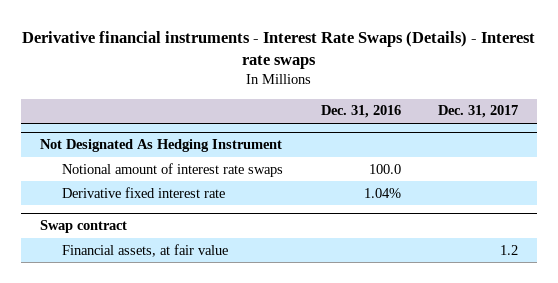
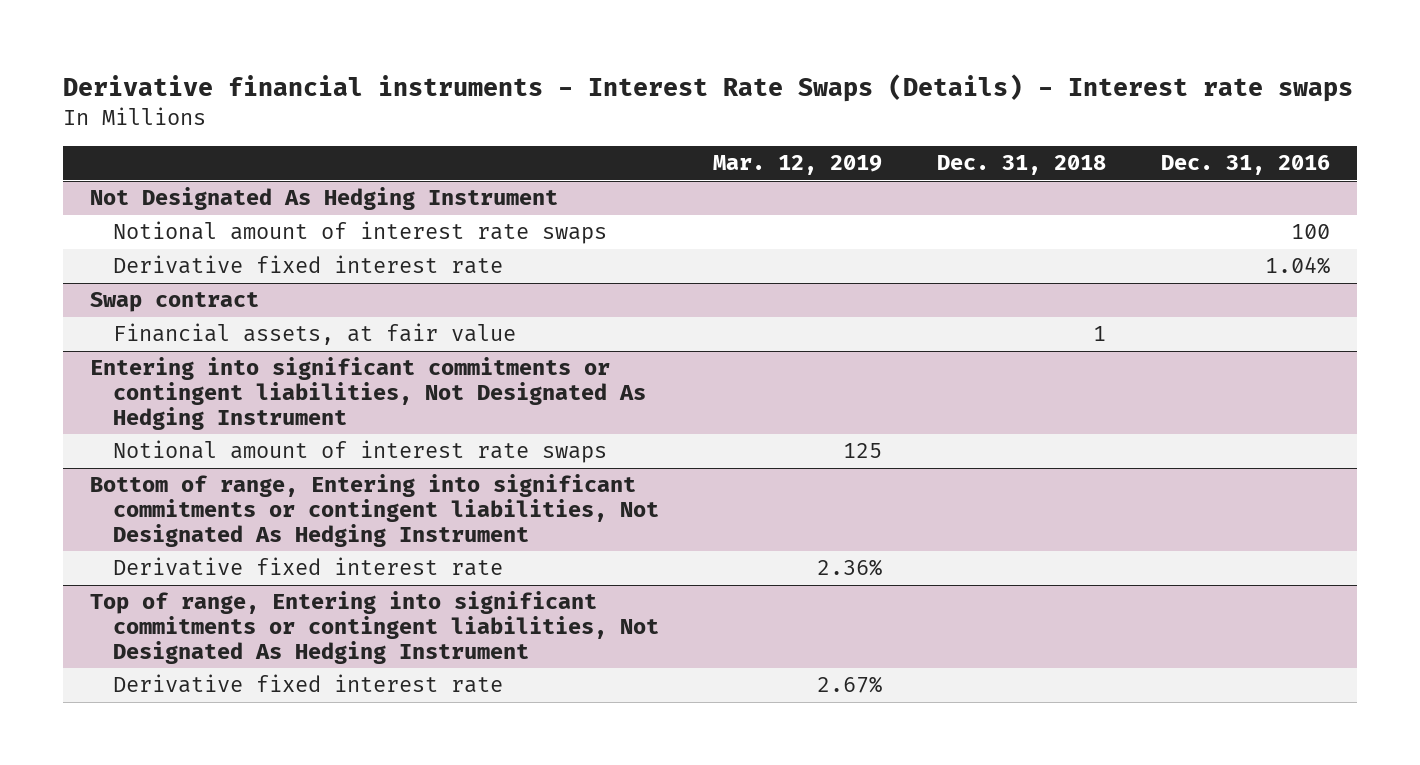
- | Dec. 31, 2016 | Dec. 31, 2017
+ | Mar. 12, 2019 | Dec. 31, 2018 | Dec. 31, 2016
@ Not Designated As Hedging Instrument
- Notional amount of interest rate swaps | 100.0 |
+ Notional amount of interest rate swaps | | | 100
+ Entering into significant commitments or contingent liabilities, Not Designated As Hedging Instrument
+ Notional amount of interest rate swaps | 125 | |
+ Bottom of range, Entering into significant commitments or contingent liabilities, Not Designated As Hedging Instrument
+ Derivative fixed interest rate | 2.36% | |
+ Top of range, Entering into significant commitments or contingent liabilities, Not Designated As Hedging Instrument
+ Derivative fixed interest rate | 2.67% | |

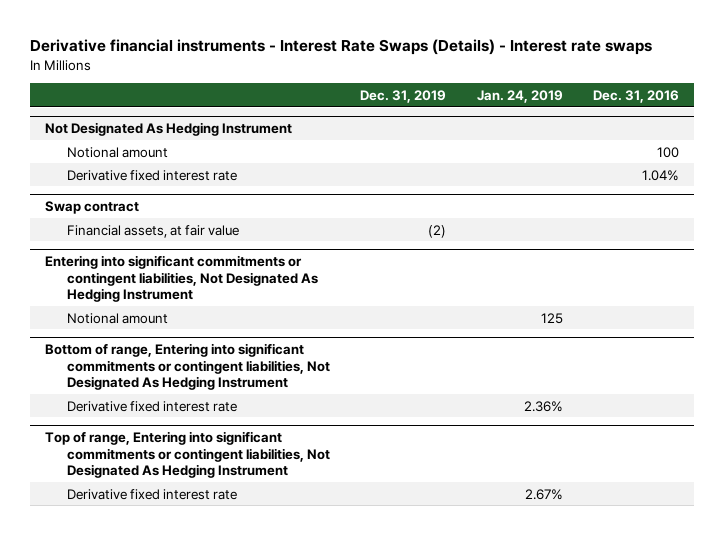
- | Mar. 12, 2019 | Dec. 31, 2018 | Dec. 31, 2016
+ | Dec. 31, 2019 | Jan. 24, 2019 | Dec. 31, 2016
@ Not Designated As Hedging Instrument
- Notional amount of interest rate swaps | | | 100
+ Notional amount | | | 100
@ Entering into significant commitments or contingent liabilities, Not Designated As Hedging Instrument
- Notional amount of interest rate swaps | 125 | |
+ Notional amount | | 125 |

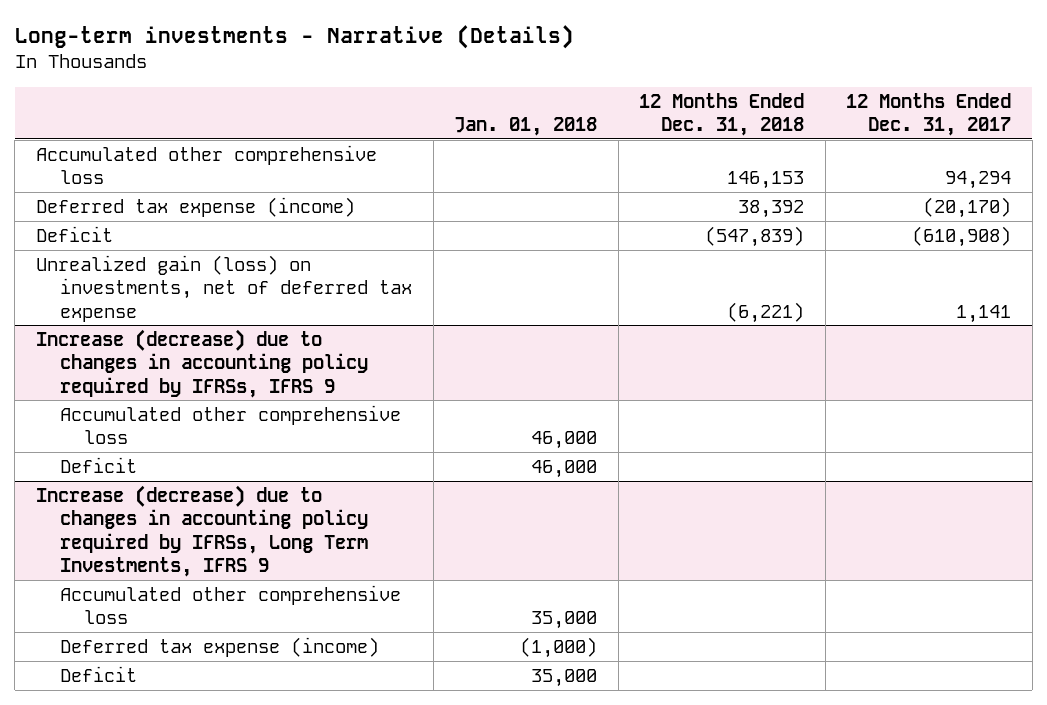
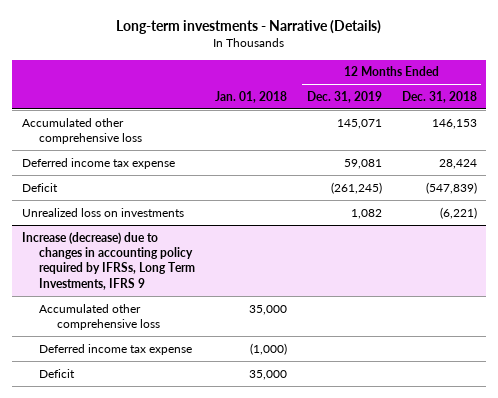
- | Jan. 01, 2018 | 12 Months Ended Dec. 31, 2018 | 12 Months Ended Dec. 31, 2017
+ | Jan. 01, 2018 | 12 Months Ended Dec. 31, 2019 | 12 Months Ended Dec. 31, 2018
- Deferred tax expense (income) | | 38,392 | (20,170)
+ Deferred income tax expense | | 59,081 | 28,424
- Unrealized gain (loss) on investments, net of deferred tax expense | | (6,221) | 1,141
- Increase (decrease) due to changes in accounting policy required by IFRSs, IFRS 9
- Accumulated other comprehensive loss | 46,000 | |
- Deficit | 46,000 | |
+ Unrealized loss on investments | | 1,082 | (6,221)
@ Increase (decrease) due to changes in accounting policy required by IFRSs, Long Term Investments, IFRS 9
- Deferred tax expense (income) | (1,000) | |
+ Deferred income tax expense | (1,000) | |

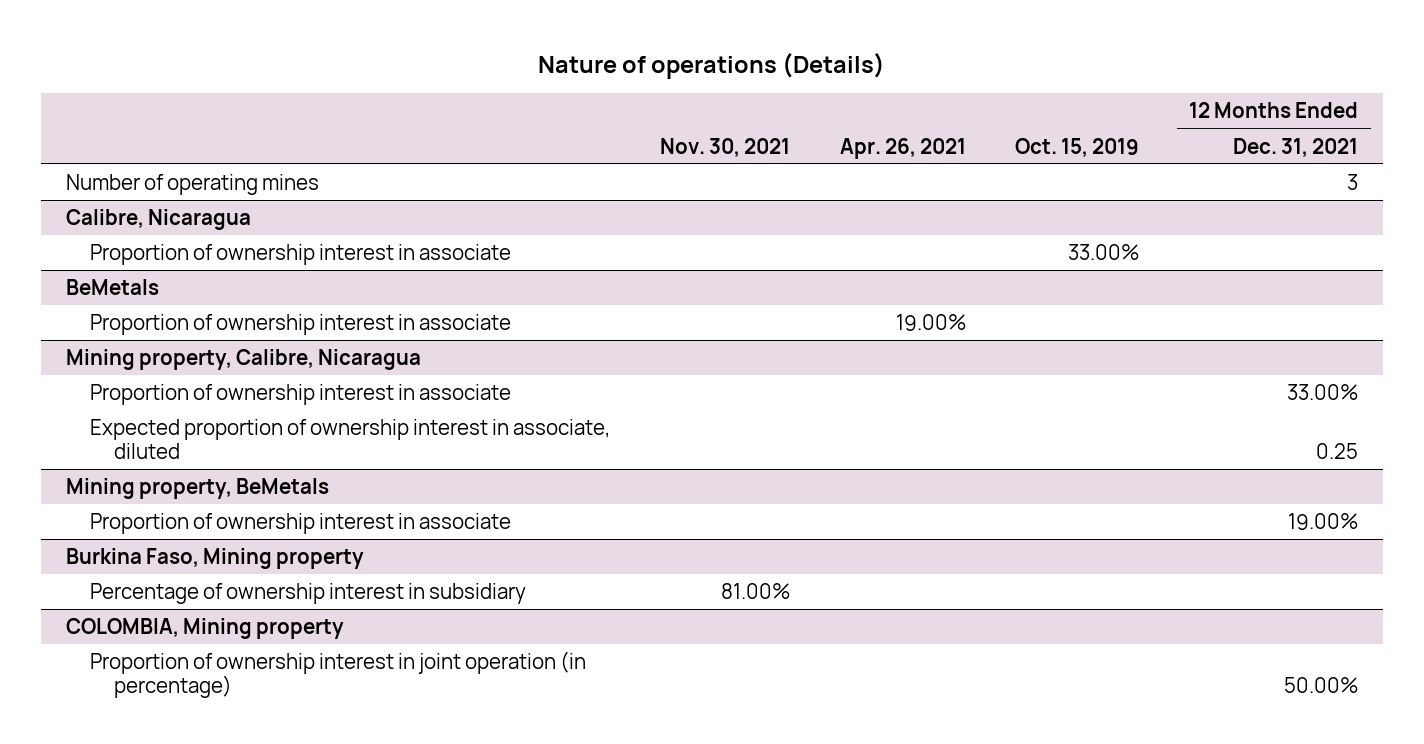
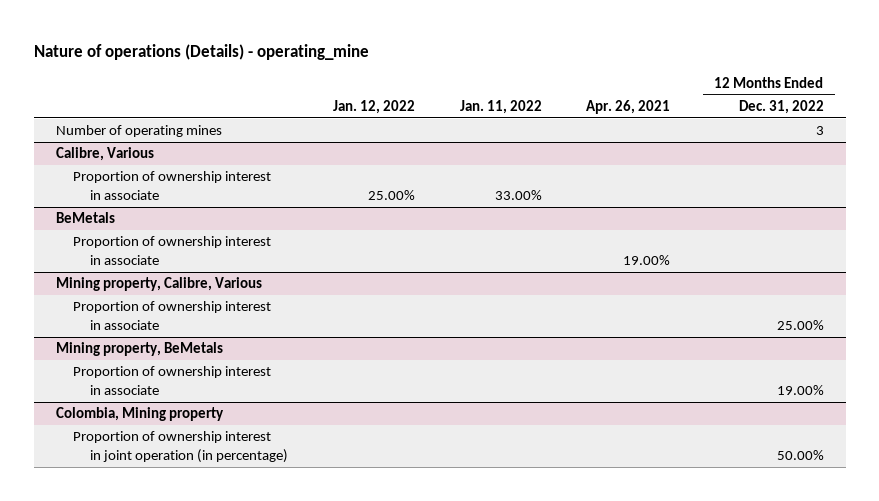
- Nature of operations (Details)
+ Nature of operations (Details) - operating_mine
- | Nov. 30, 2021 | Apr. 26, 2021 | Oct. 15, 2019 | 12 Months Ended Dec. 31, 2021
+ | Jan. 12, 2022 | Jan. 11, 2022 | Apr. 26, 2021 | 12 Months Ended Dec. 31, 2022
- Calibre, Nicaragua
+ Calibre, Various
- Mining property, Calibre, Nicaragua
+ Mining property, Calibre, Various
- Expected proportion of ownership interest in associate, diluted | | | | 0.25
- Burkina Faso, Mining property
- Percentage of ownership interest in subsidiary | 81.00% | | |
- COLOMBIA, Mining property
+ Colombia, Mining property

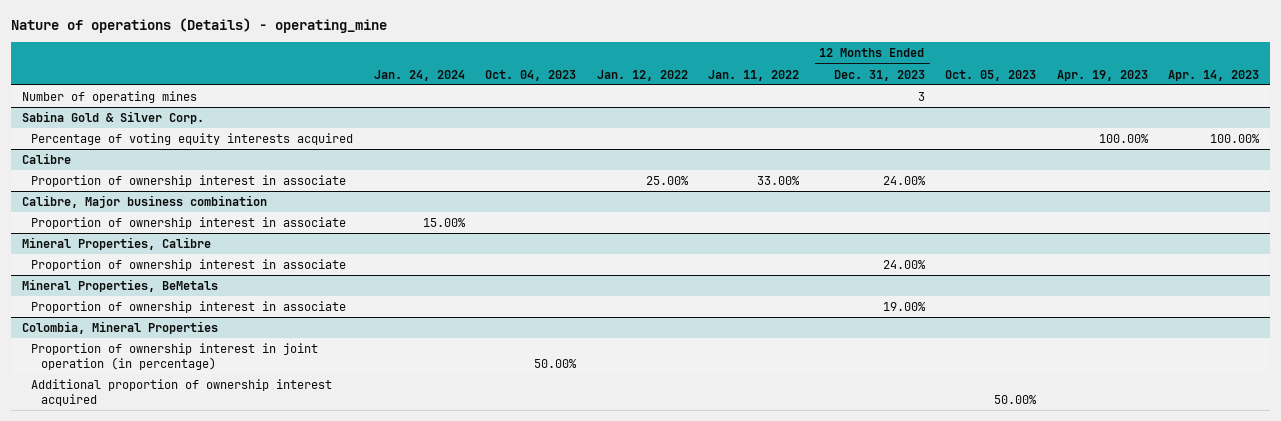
- | Jan. 12, 2022 | Jan. 11, 2022 | Apr. 26, 2021 | 12 Months Ended Dec. 31, 2022
+ | Jan. 24, 2024 | Oct. 04, 2023 | Jan. 12, 2022 | Jan. 11, 2022 | 12 Months Ended Dec. 31, 2023 | Oct. 05, 2023 | Apr. 19, 2023 | Apr. 14, 2023
- Calibre, Various
+ Sabina Gold & Silver Corp.
+ Percentage of voting equity interests acquired | | | | | | | 100.00% | 100.00%
+ Calibre
- BeMetals
+ Calibre, Major business combination
+ Proportion of ownership interest in associate | 15.00% | | | | | | |
+ Mineral Properties, Calibre
+ Proportion of ownership interest in associate | | | | | 24.00% | | |
+ Mineral Properties, BeMetals
- Mining property, Calibre, Various
- Proportion of ownership interest in associate | | | | 25.00%
- Mining property, BeMetals
- Proportion of ownership interest in associate | | | | 19.00%
- Colombia, Mining property
- Proportion of ownership interest in joint operation (in percentage) | | | | 50.00%
+ Colombia, Mineral Properties
+ Proportion of ownership interest in joint operation (in percentage) | | 50.00% | | | | | |
+ Additional proportion of ownership interest acquired | | | | | | 50.00% | |

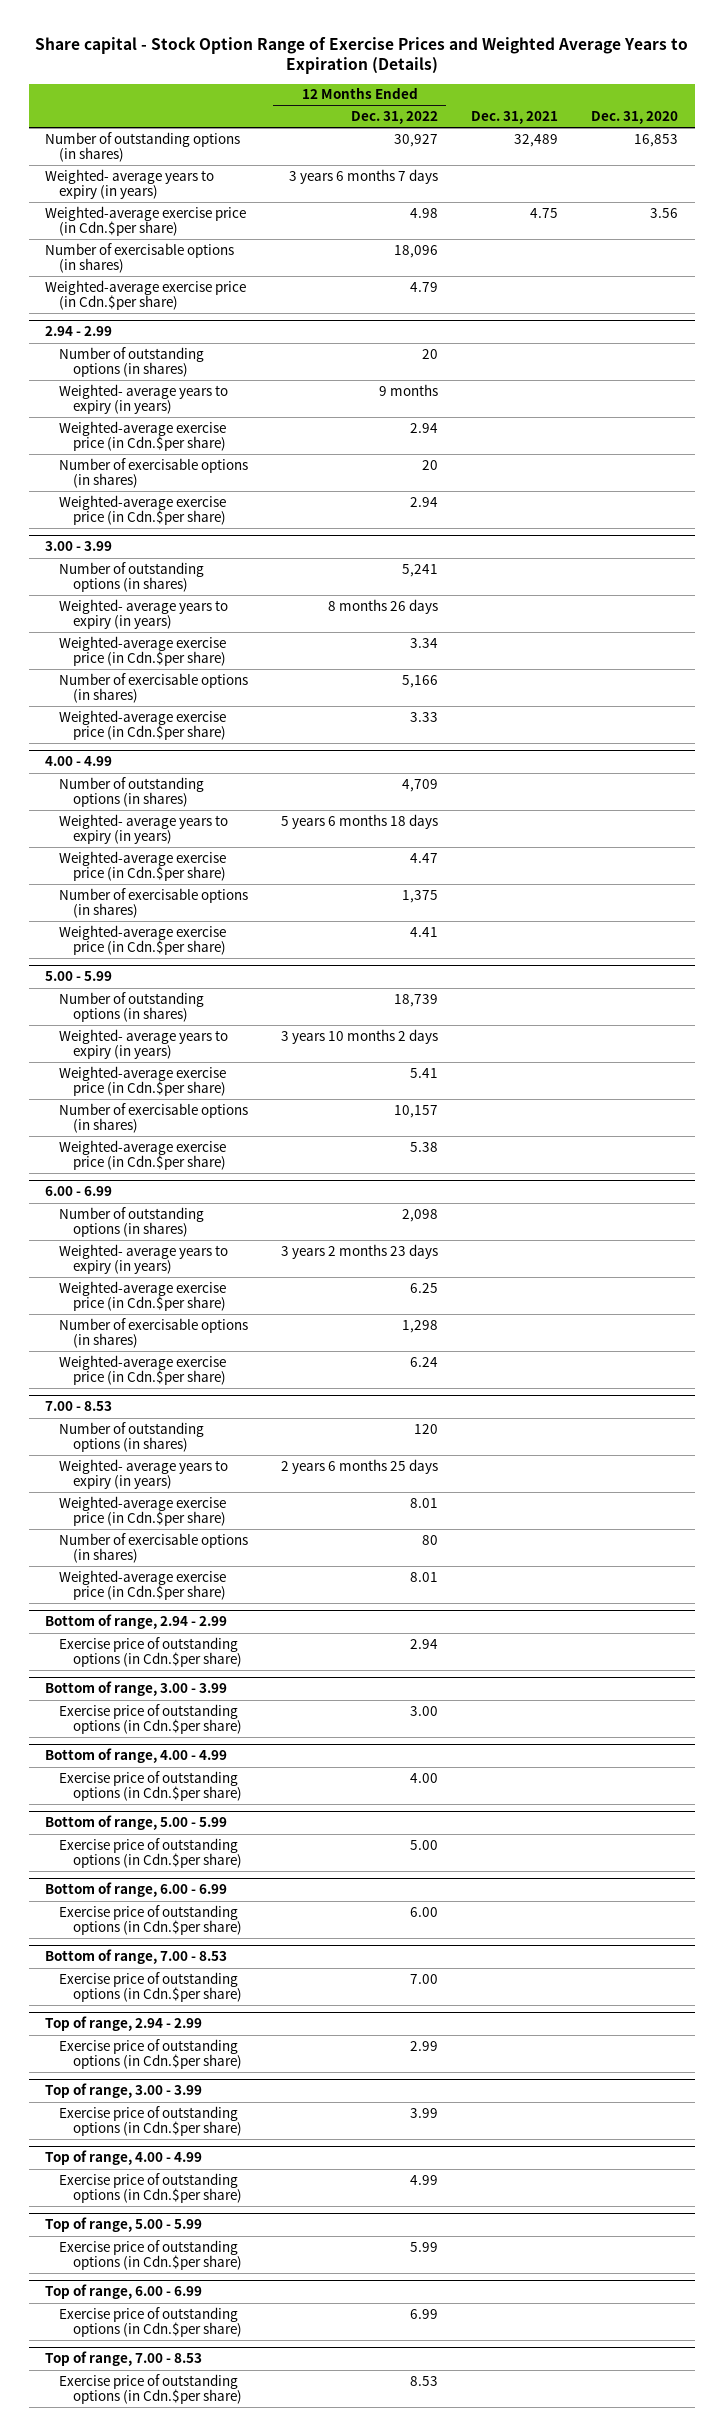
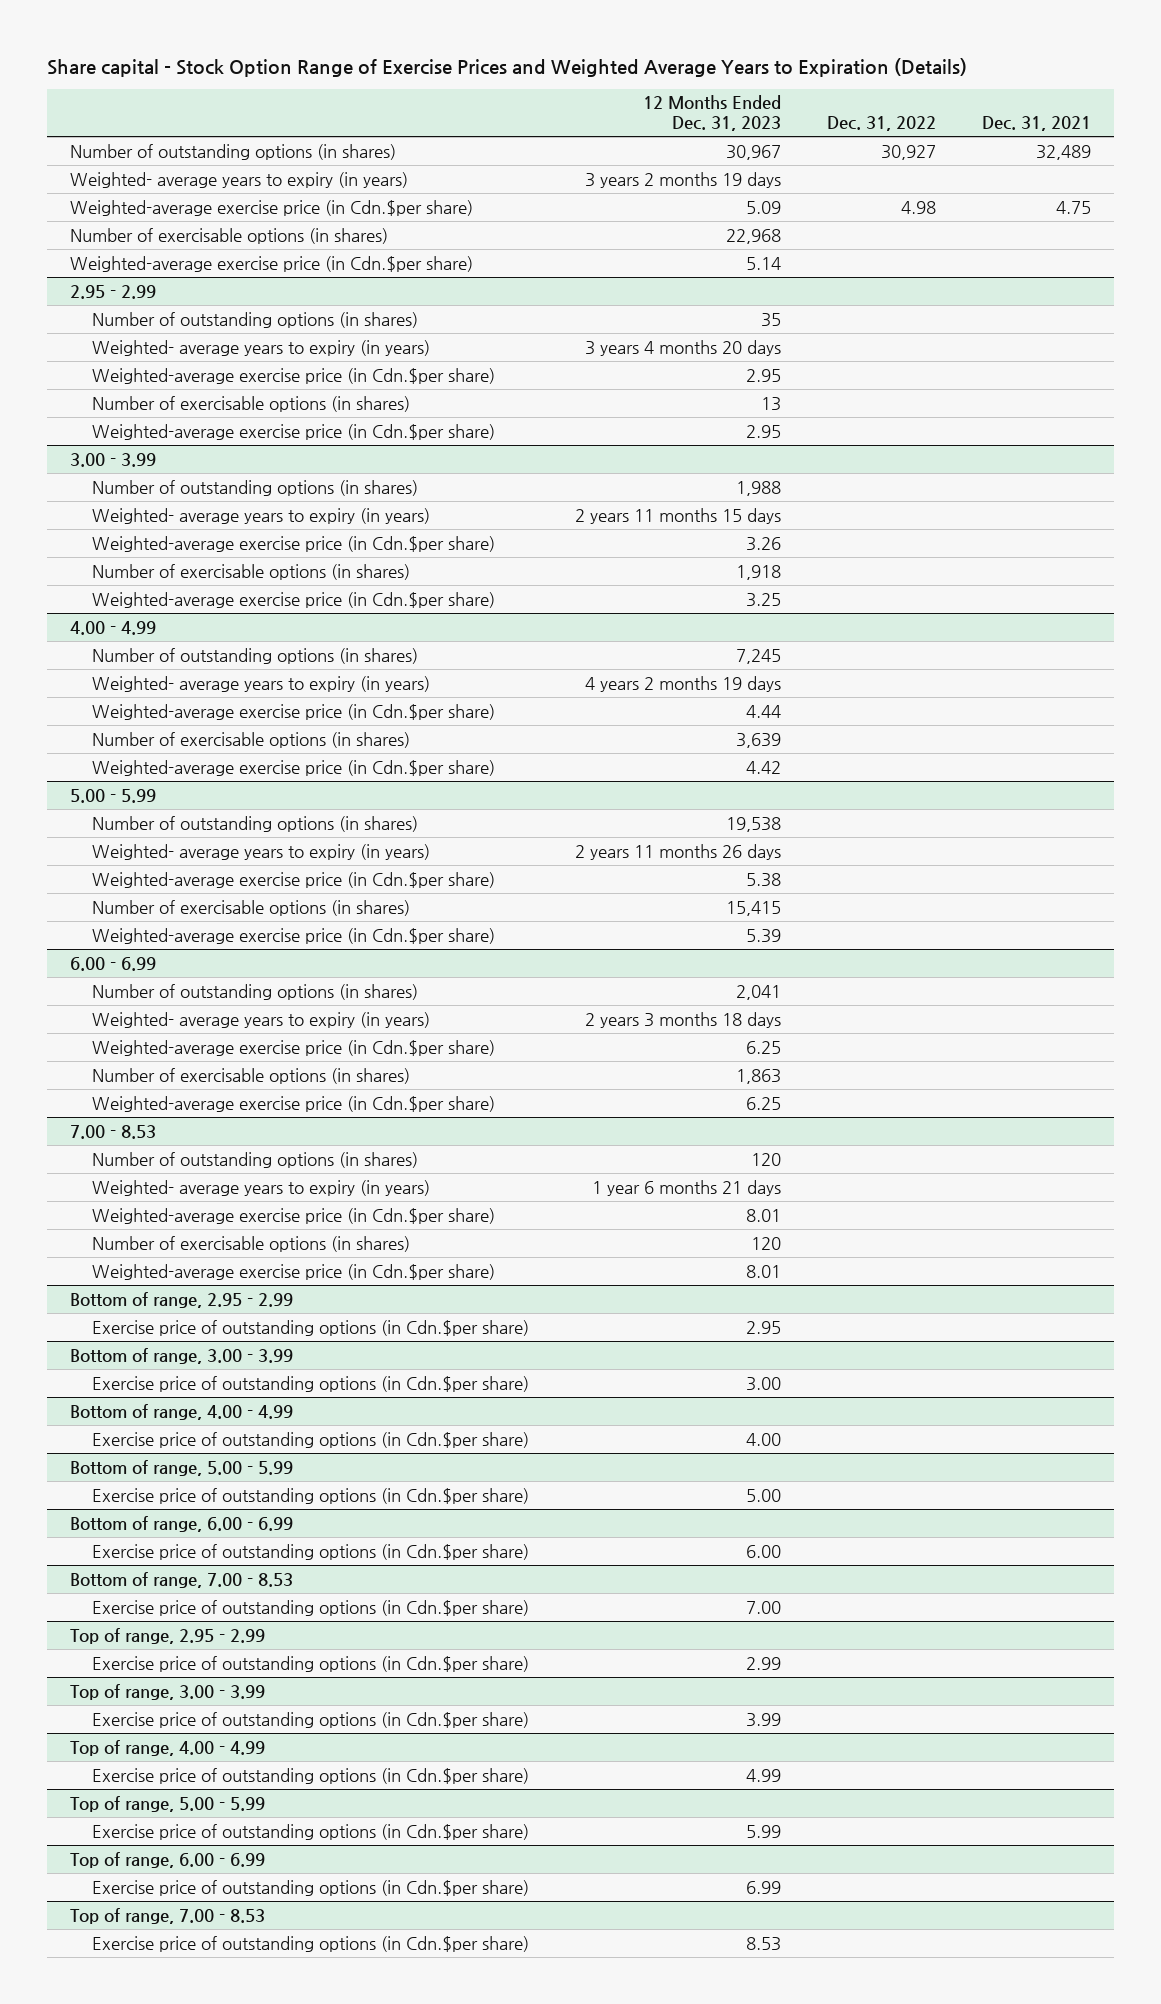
- | 12 Months Ended Dec. 31, 2022 | Dec. 31, 2021 | Dec. 31, 2020
+ | 12 Months Ended Dec. 31, 2023 | Dec. 31, 2022 | Dec. 31, 2021
- 2.94 - 2.99
+ 2.95 - 2.99
- Bottom of range, 2.94 - 2.99
+ Bottom of range, 2.95 - 2.99
- Top of range, 2.94 - 2.99
+ Top of range, 2.95 - 2.99

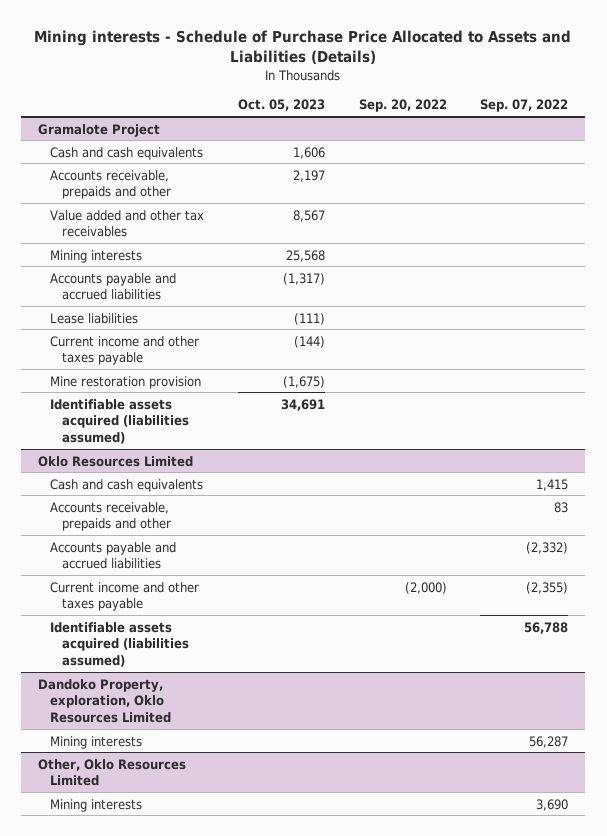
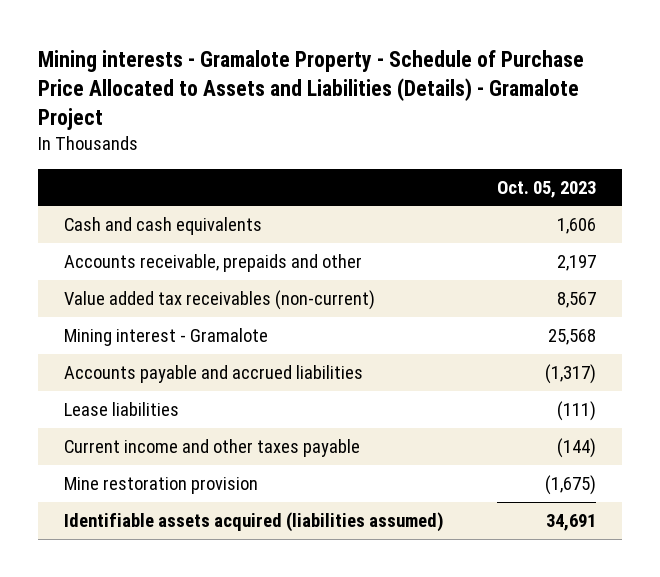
- Mining interests - Schedule of Purchase Price Allocated to Assets and Liabilities (Details)
+ Mining interests - Gramalote Property - Schedule of Purchase Price Allocated to Assets and Liabilities (Details) - Gramalote Project
- | Oct. 05, 2023 | Sep. 20, 2022 | Sep. 07, 2022
+ | Oct. 05, 2023
- Gramalote Project
- Value added and other tax receivables | 8,567 | |
- Mining interests | 25,568 | |
+ Value added tax receivables (non-current) | 8,567
+ Mining interest - Gramalote | 25,568
- Oklo Resources Limited
- Cash and cash equivalents | | | 1,415
- Accounts receivable, prepaids and other | | | 83
- Accounts payable and accrued liabilities | | | (2,332)
- Current income and other taxes payable | | (2,000) | (2,355)
- Identifiable assets acquired (liabilities assumed) | | | 56,788
- Dandoko Property, exploration, Oklo Resources Limited
- Mining interests | | | 56,287
- Other, Oklo Resources Limited
- Mining interests | | | 3,690

